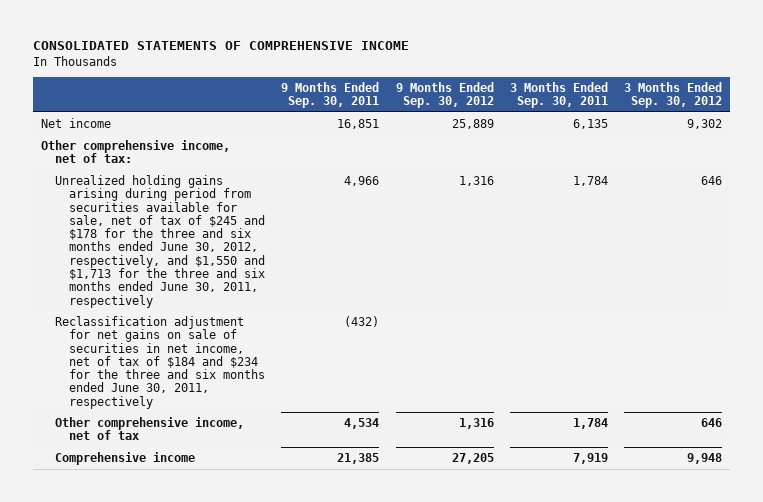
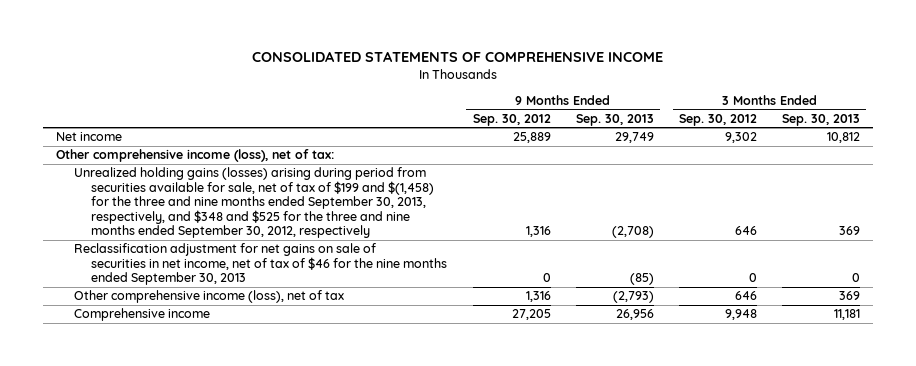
- | 9 Months Ended Sep. 30, 2011 | 9 Months Ended Sep. 30, 2012 | 3 Months Ended Sep. 30, 2011 | 3 Months Ended Sep. 30, 2012
+ | 9 Months Ended Sep. 30, 2012 | 9 Months Ended Sep. 30, 2013 | 3 Months Ended Sep. 30, 2012 | 3 Months Ended Sep. 30, 2013
- Other comprehensive income, net of tax:
- Unrealized holding gains arising during period from securities available for sale, net of tax of $245 and $178 for the three and six months ended June 30, 2012, respectively, and $1,550 and $1,713 for the three and six months ended June 30, 2011, respectively | 4,966 | 1,316 | 1,784 | 646
- Reclassification adjustment for net gains on sale of securities in net income, net of tax of $184 and $234 for the three and six months ended June 30, 2011, respectively | (432) | | |
- Other comprehensive income, net of tax | 4,534 | 1,316 | 1,784 | 646
+ Other comprehensive income (loss), net of tax:
+ Unrealized holding gains (losses) arising during period from securities available for sale, net of tax of $199 and $(1,458) for the three and nine months ended September 30, 2013, respectively, and $348 and $525 for the three and nine months ended September 30, 2012, respectively | 1,316 | (2,708) | 646 | 369
+ Reclassification adjustment for net gains on sale of securities in net income, net of tax of $46 for the nine months ended September 30, 2013 | 0 | (85) | 0 | 0
+ Other comprehensive income (loss), net of tax | 1,316 | (2,793) | 646 | 369

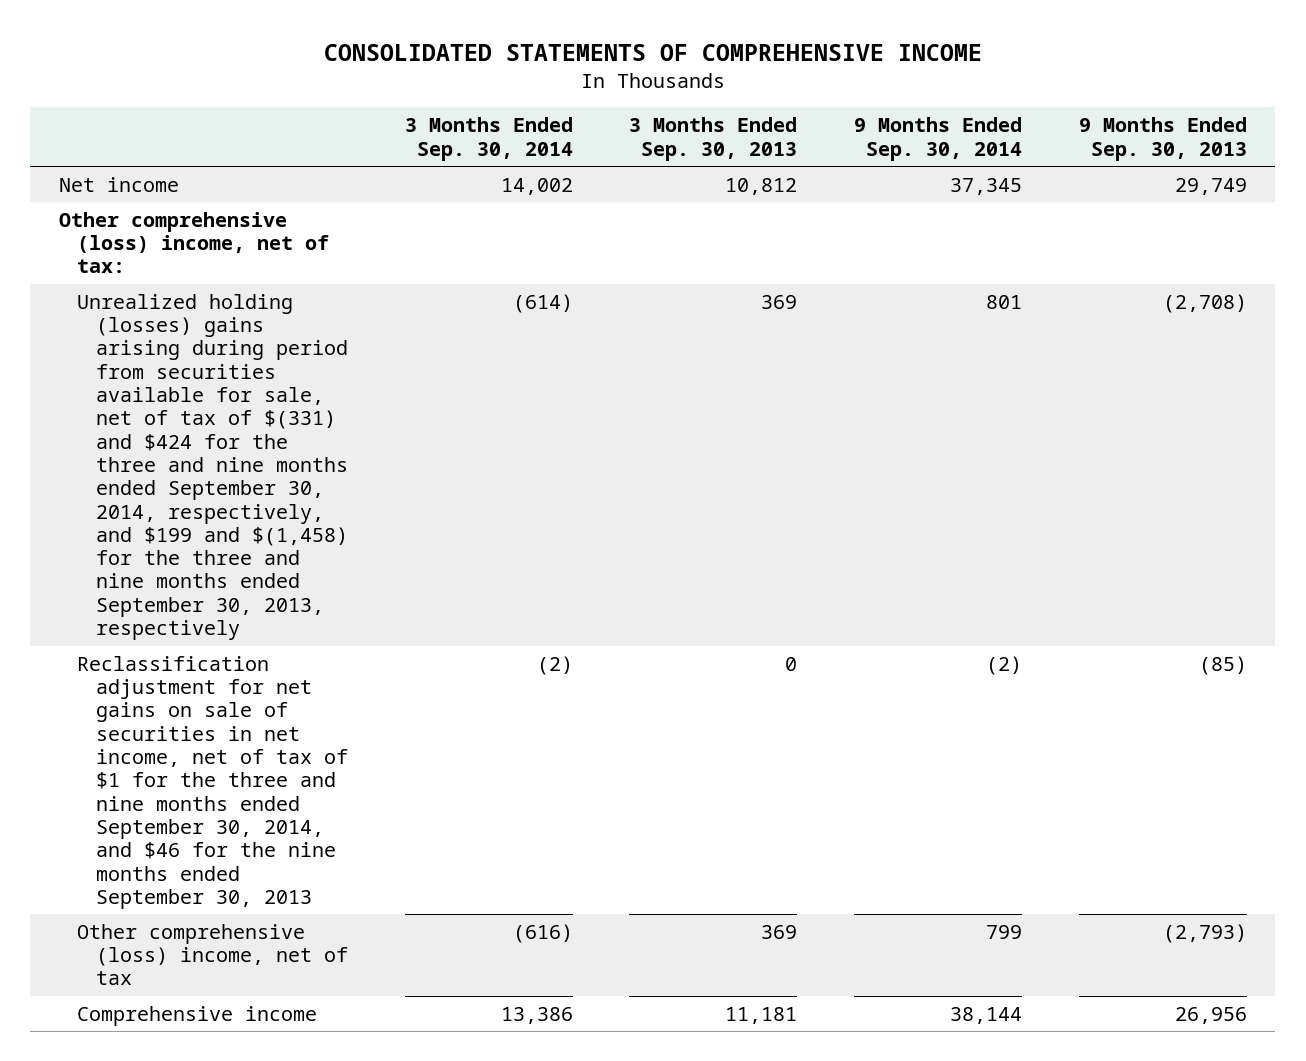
- | 9 Months Ended Sep. 30, 2012 | 9 Months Ended Sep. 30, 2013 | 3 Months Ended Sep. 30, 2012 | 3 Months Ended Sep. 30, 2013
+ | 3 Months Ended Sep. 30, 2014 | 3 Months Ended Sep. 30, 2013 | 9 Months Ended Sep. 30, 2014 | 9 Months Ended Sep. 30, 2013
- Other comprehensive income (loss), net of tax:
- Unrealized holding gains (losses) arising during period from securities available for sale, net of tax of $199 and $(1,458) for the three and nine months ended September 30, 2013, respectively, and $348 and $525 for the three and nine months ended September 30, 2012, respectively | 1,316 | (2,708) | 646 | 369
- Reclassification adjustment for net gains on sale of securities in net income, net of tax of $46 for the nine months ended September 30, 2013 | 0 | (85) | 0 | 0
- Other comprehensive income (loss), net of tax | 1,316 | (2,793) | 646 | 369
+ Other comprehensive (loss) income, net of tax:
+ Unrealized holding (losses) gains arising during period from securities available for sale, net of tax of $(331) and $424 for the three and nine months ended September 30, 2014, respectively, and $199 and $(1,458) for the three and nine months ended September 30, 2013, respectively | (614) | 369 | 801 | (2,708)
+ Reclassification adjustment for net gains on sale of securities in net income, net of tax of $1 for the three and nine months ended September 30, 2014, and $46 for the nine months ended September 30, 2013 | (2) | 0 | (2) | (85)
+ Other comprehensive (loss) income, net of tax | (616) | 369 | 799 | (2,793)

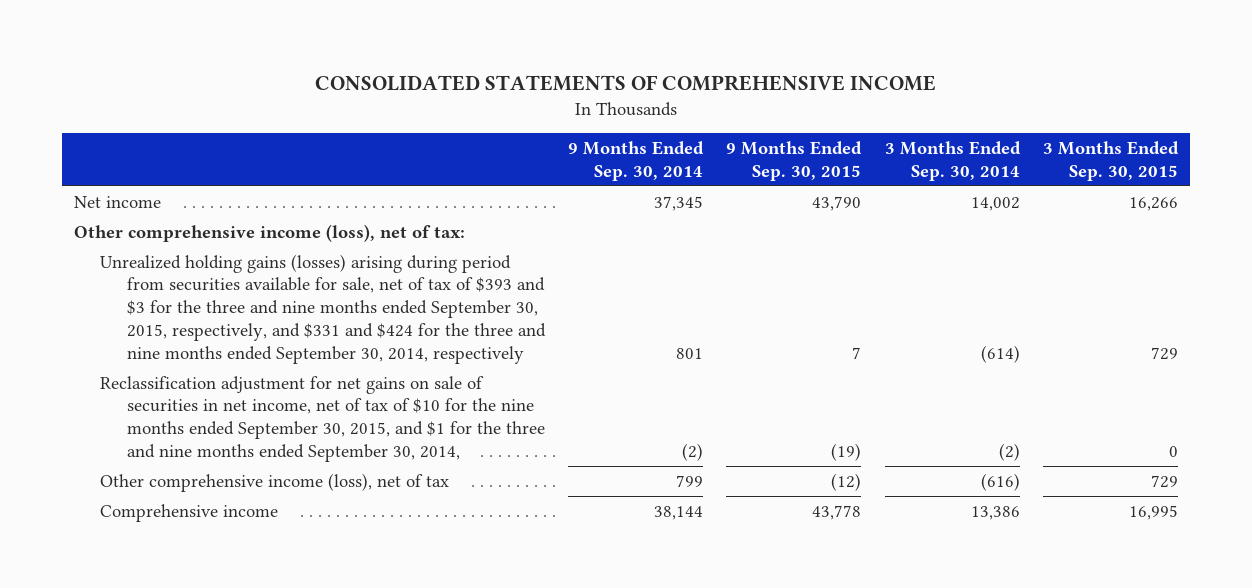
- | 3 Months Ended Sep. 30, 2014 | 3 Months Ended Sep. 30, 2013 | 9 Months Ended Sep. 30, 2014 | 9 Months Ended Sep. 30, 2013
+ | 9 Months Ended Sep. 30, 2014 | 9 Months Ended Sep. 30, 2015 | 3 Months Ended Sep. 30, 2014 | 3 Months Ended Sep. 30, 2015
- Other comprehensive (loss) income, net of tax:
- Unrealized holding (losses) gains arising during period from securities available for sale, net of tax of $(331) and $424 for the three and nine months ended September 30, 2014, respectively, and $199 and $(1,458) for the three and nine months ended September 30, 2013, respectively | (614) | 369 | 801 | (2,708)
- Reclassification adjustment for net gains on sale of securities in net income, net of tax of $1 for the three and nine months ended September 30, 2014, and $46 for the nine months ended September 30, 2013 | (2) | 0 | (2) | (85)
- Other comprehensive (loss) income, net of tax | (616) | 369 | 799 | (2,793)
+ Other comprehensive income (loss), net of tax:
+ Unrealized holding gains (losses) arising during period from securities available for sale, net of tax of $393 and $3 for the three and nine months ended September 30, 2015, respectively, and $331 and $424 for the three and nine months ended September 30, 2014, respectively | 801 | 7 | (614) | 729
+ Reclassification adjustment for net gains on sale of securities in net income, net of tax of $10 for the nine months ended September 30, 2015, and $1 for the three and nine months ended September 30, 2014, | (2) | (19) | (2) | 0
+ Other comprehensive income (loss), net of tax | 799 | (12) | (616) | 729

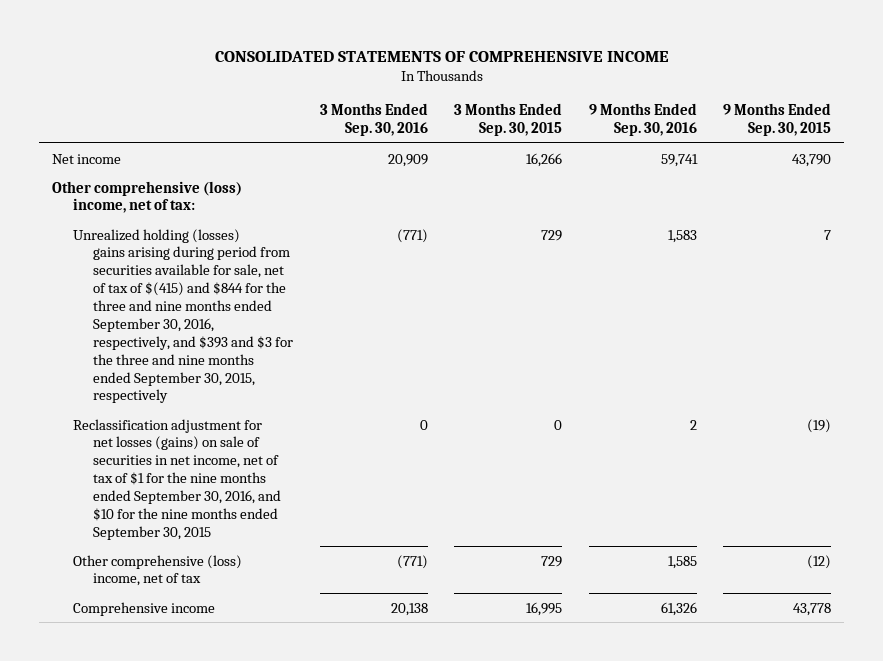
- | 9 Months Ended Sep. 30, 2014 | 9 Months Ended Sep. 30, 2015 | 3 Months Ended Sep. 30, 2014 | 3 Months Ended Sep. 30, 2015
+ | 3 Months Ended Sep. 30, 2016 | 3 Months Ended Sep. 30, 2015 | 9 Months Ended Sep. 30, 2016 | 9 Months Ended Sep. 30, 2015
- Other comprehensive income (loss), net of tax:
- Unrealized holding gains (losses) arising during period from securities available for sale, net of tax of $393 and $3 for the three and nine months ended September 30, 2015, respectively, and $331 and $424 for the three and nine months ended September 30, 2014, respectively | 801 | 7 | (614) | 729
- Reclassification adjustment for net gains on sale of securities in net income, net of tax of $10 for the nine months ended September 30, 2015, and $1 for the three and nine months ended September 30, 2014, | (2) | (19) | (2) | 0
- Other comprehensive income (loss), net of tax | 799 | (12) | (616) | 729
+ Other comprehensive (loss) income, net of tax:
+ Unrealized holding (losses) gains arising during period from securities available for sale, net of tax of $(415) and $844 for the three and nine months ended September 30, 2016, respectively, and $393 and $3 for the three and nine months ended September 30, 2015, respectively | (771) | 729 | 1,583 | 7
+ Reclassification adjustment for net losses (gains) on sale of securities in net income, net of tax of $1 for the nine months ended September 30, 2016, and $10 for the nine months ended September 30, 2015 | 0 | 0 | 2 | (19)
+ Other comprehensive (loss) income, net of tax | (771) | 729 | 1,585 | (12)

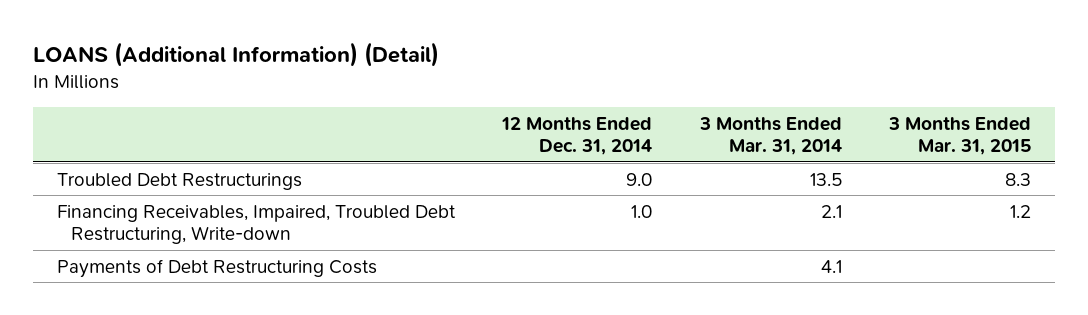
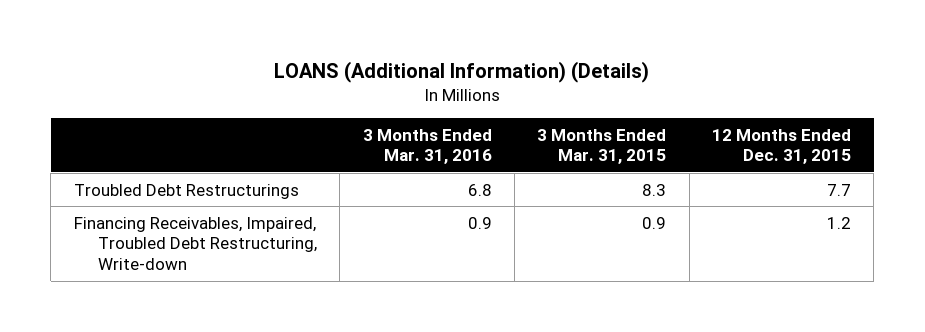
- LOANS (Additional Information) (Detail)
+ LOANS (Additional Information) (Details)
- | 12 Months Ended Dec. 31, 2014 | 3 Months Ended Mar. 31, 2014 | 3 Months Ended Mar. 31, 2015
+ | 3 Months Ended Mar. 31, 2016 | 3 Months Ended Mar. 31, 2015 | 12 Months Ended Dec. 31, 2015
- Financing Receivables, Impaired, Troubled Debt Restructuring, Write-down | 1.0 | 2.1 | 1.2
- Payments of Debt Restructuring Costs | | 4.1 |
+ Financing Receivables, Impaired, Troubled Debt Restructuring, Write-down | 0.9 | 0.9 | 1.2

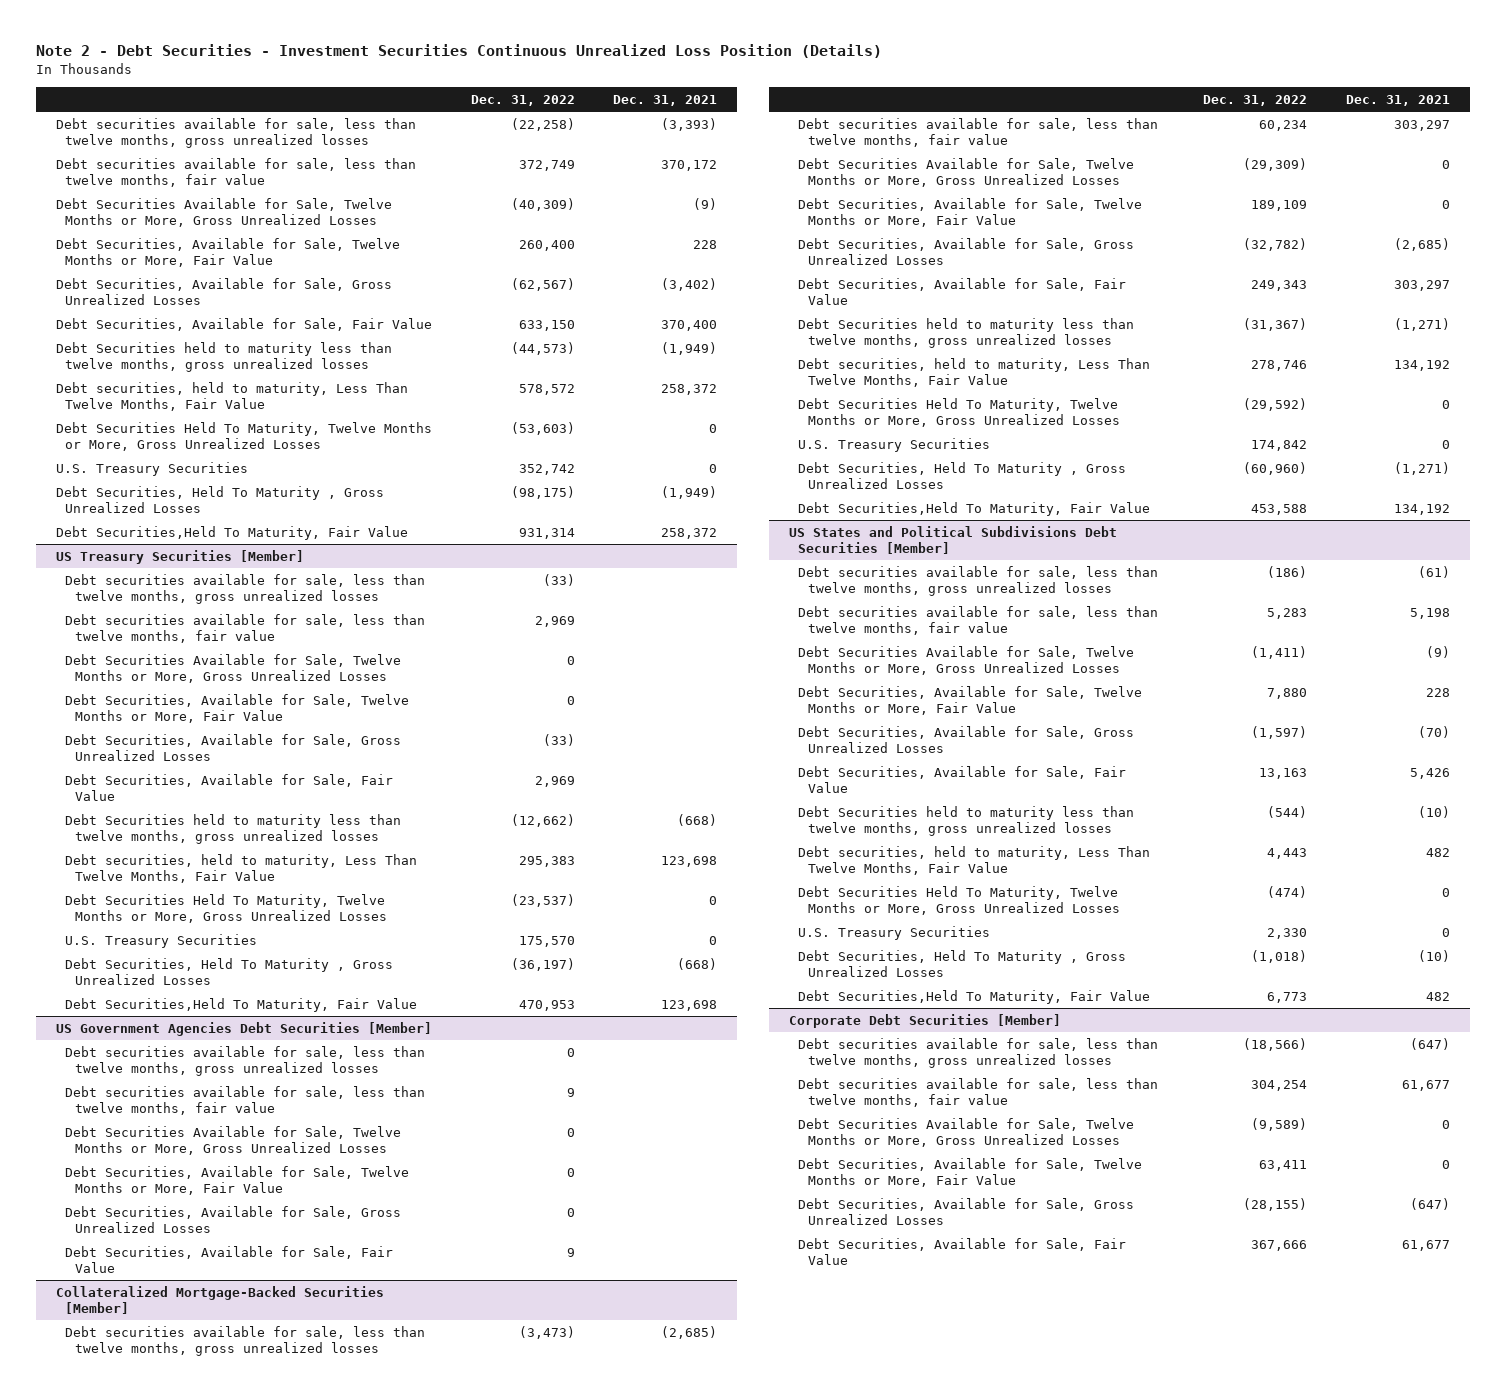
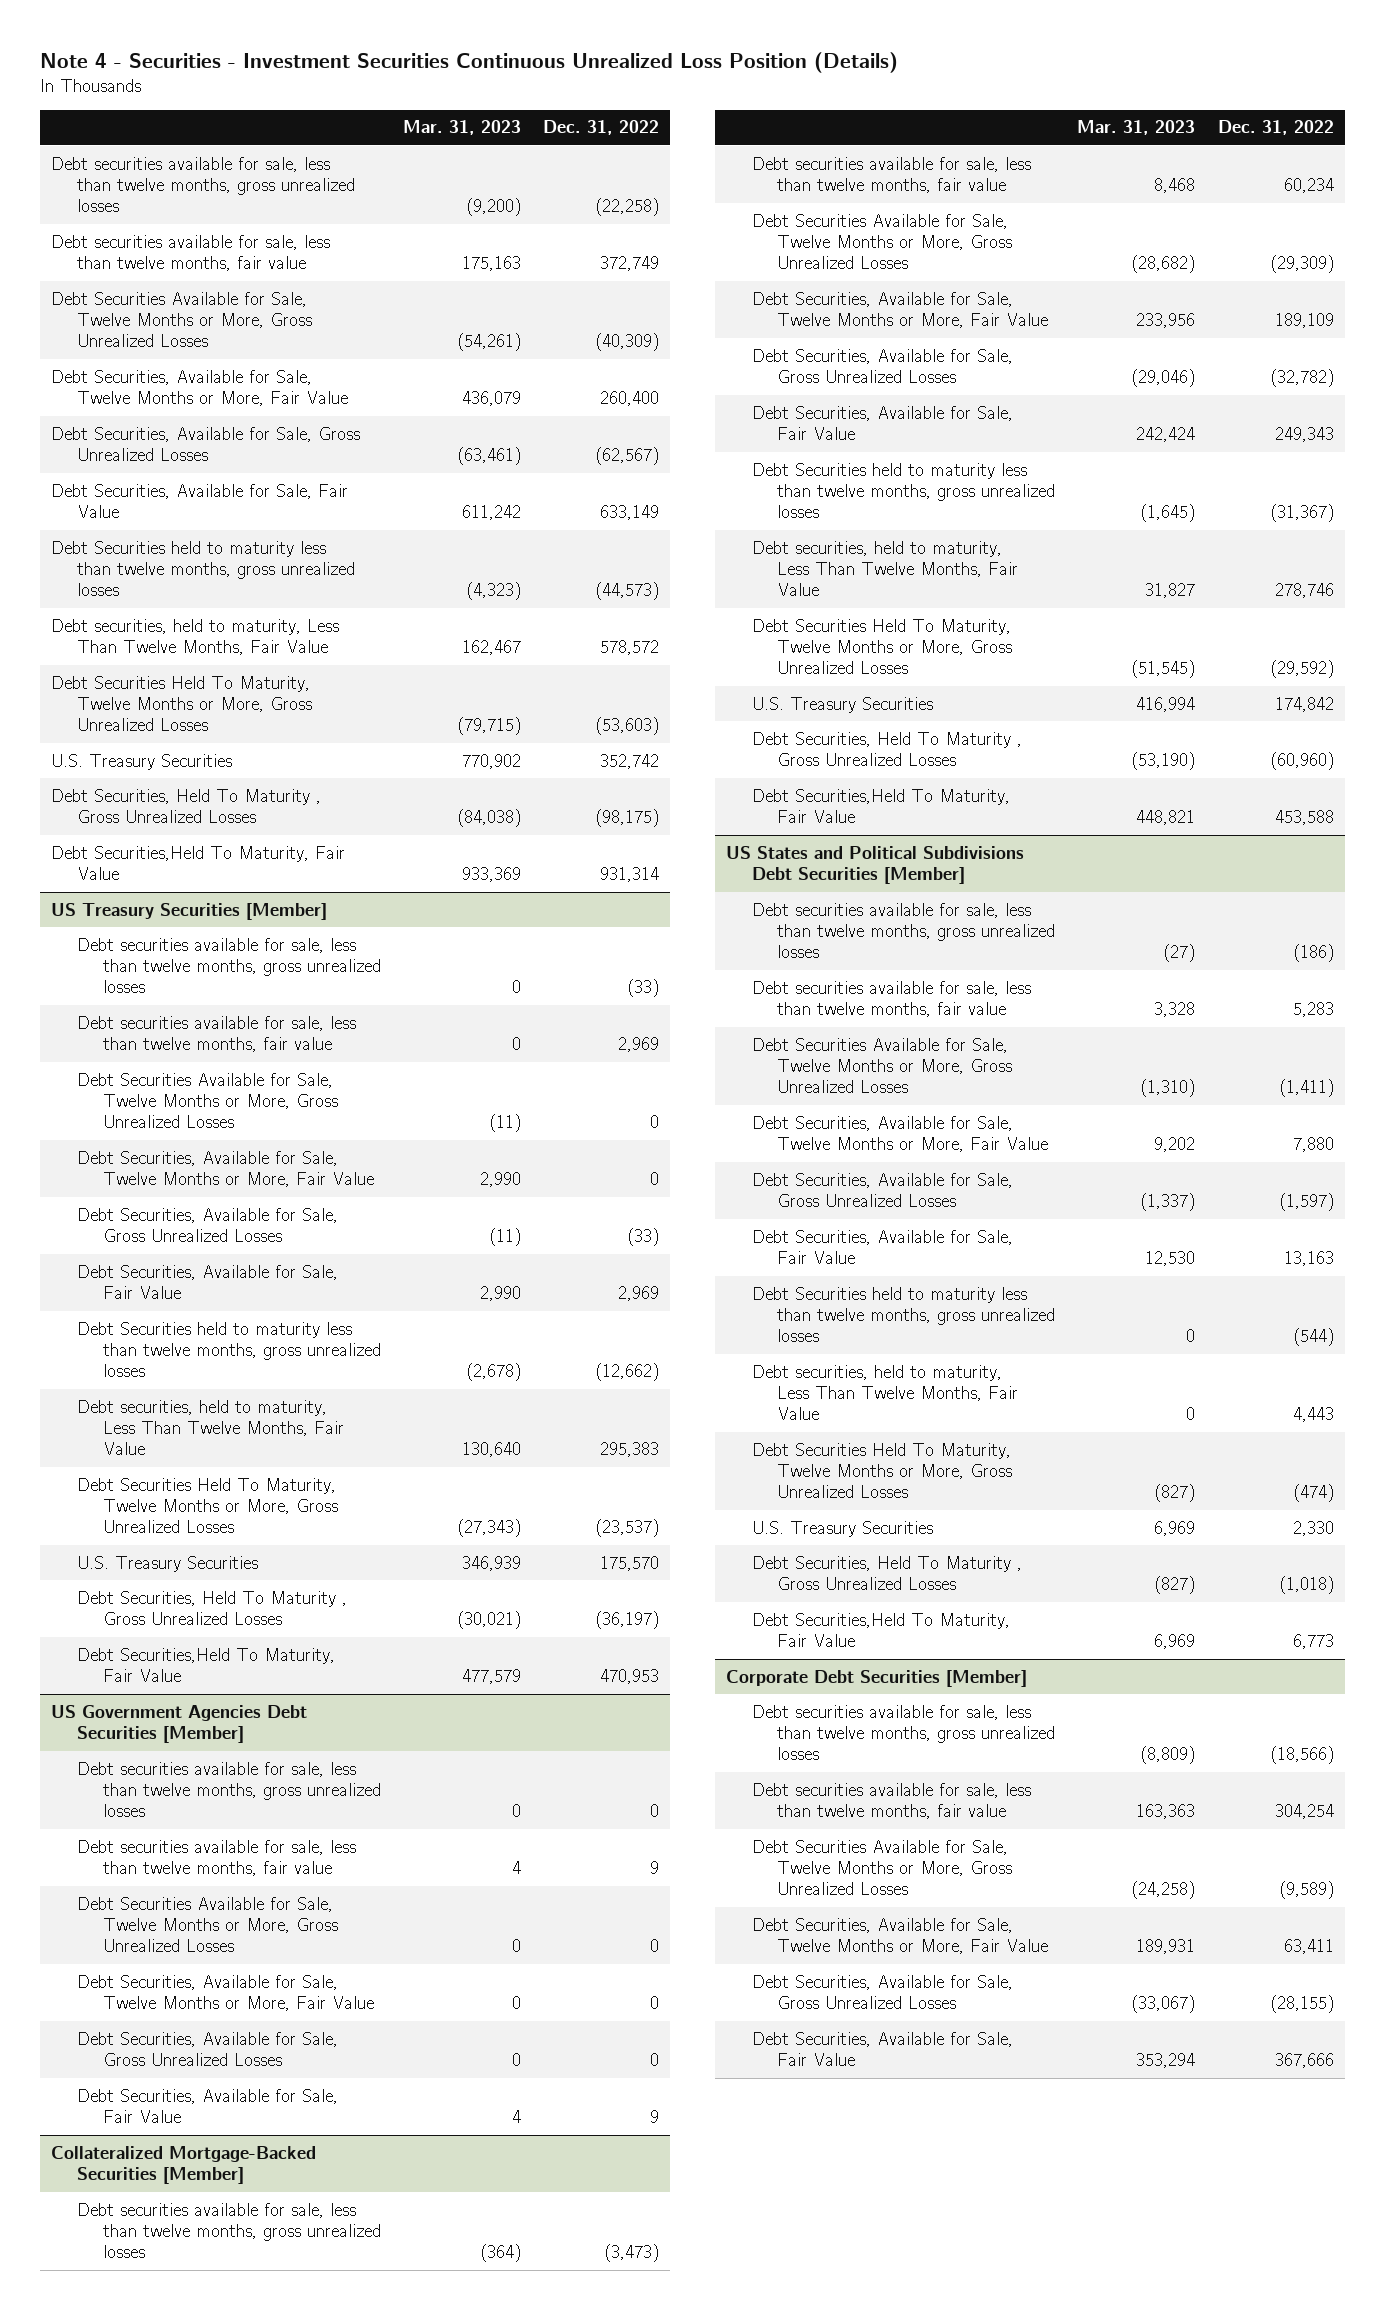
- Note 2 - Debt Securities - Investment Securities Continuous Unrealized Loss Position (Details)
+ Note 4 - Securities - Investment Securities Continuous Unrealized Loss Position (Details)
- | Dec. 31, 2022 | Dec. 31, 2021
+ | Mar. 31, 2023 | Dec. 31, 2022
- Debt Securities, Available for Sale, Fair Value | 633,150 | 370,400
+ Debt Securities, Available for Sale, Fair Value | 611,242 | 633,149

